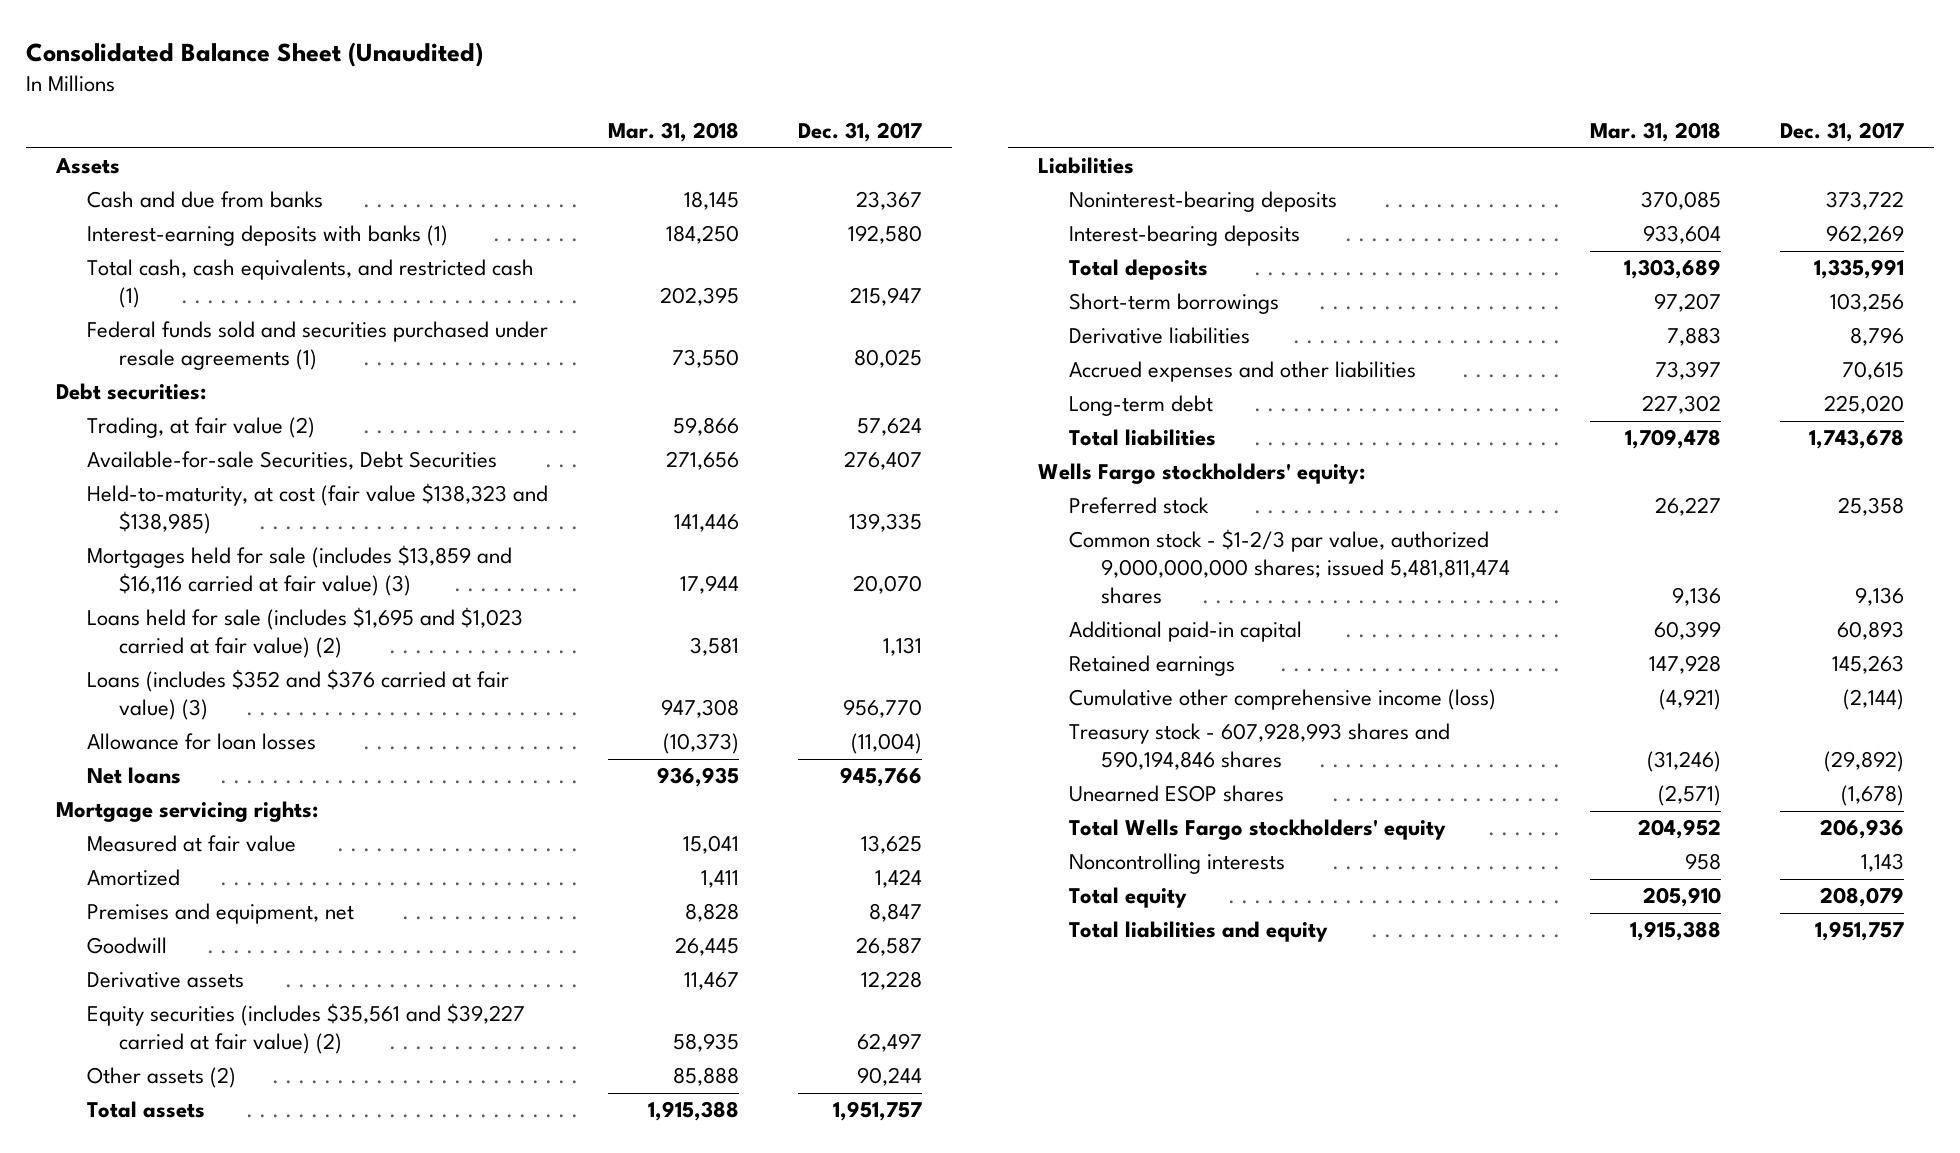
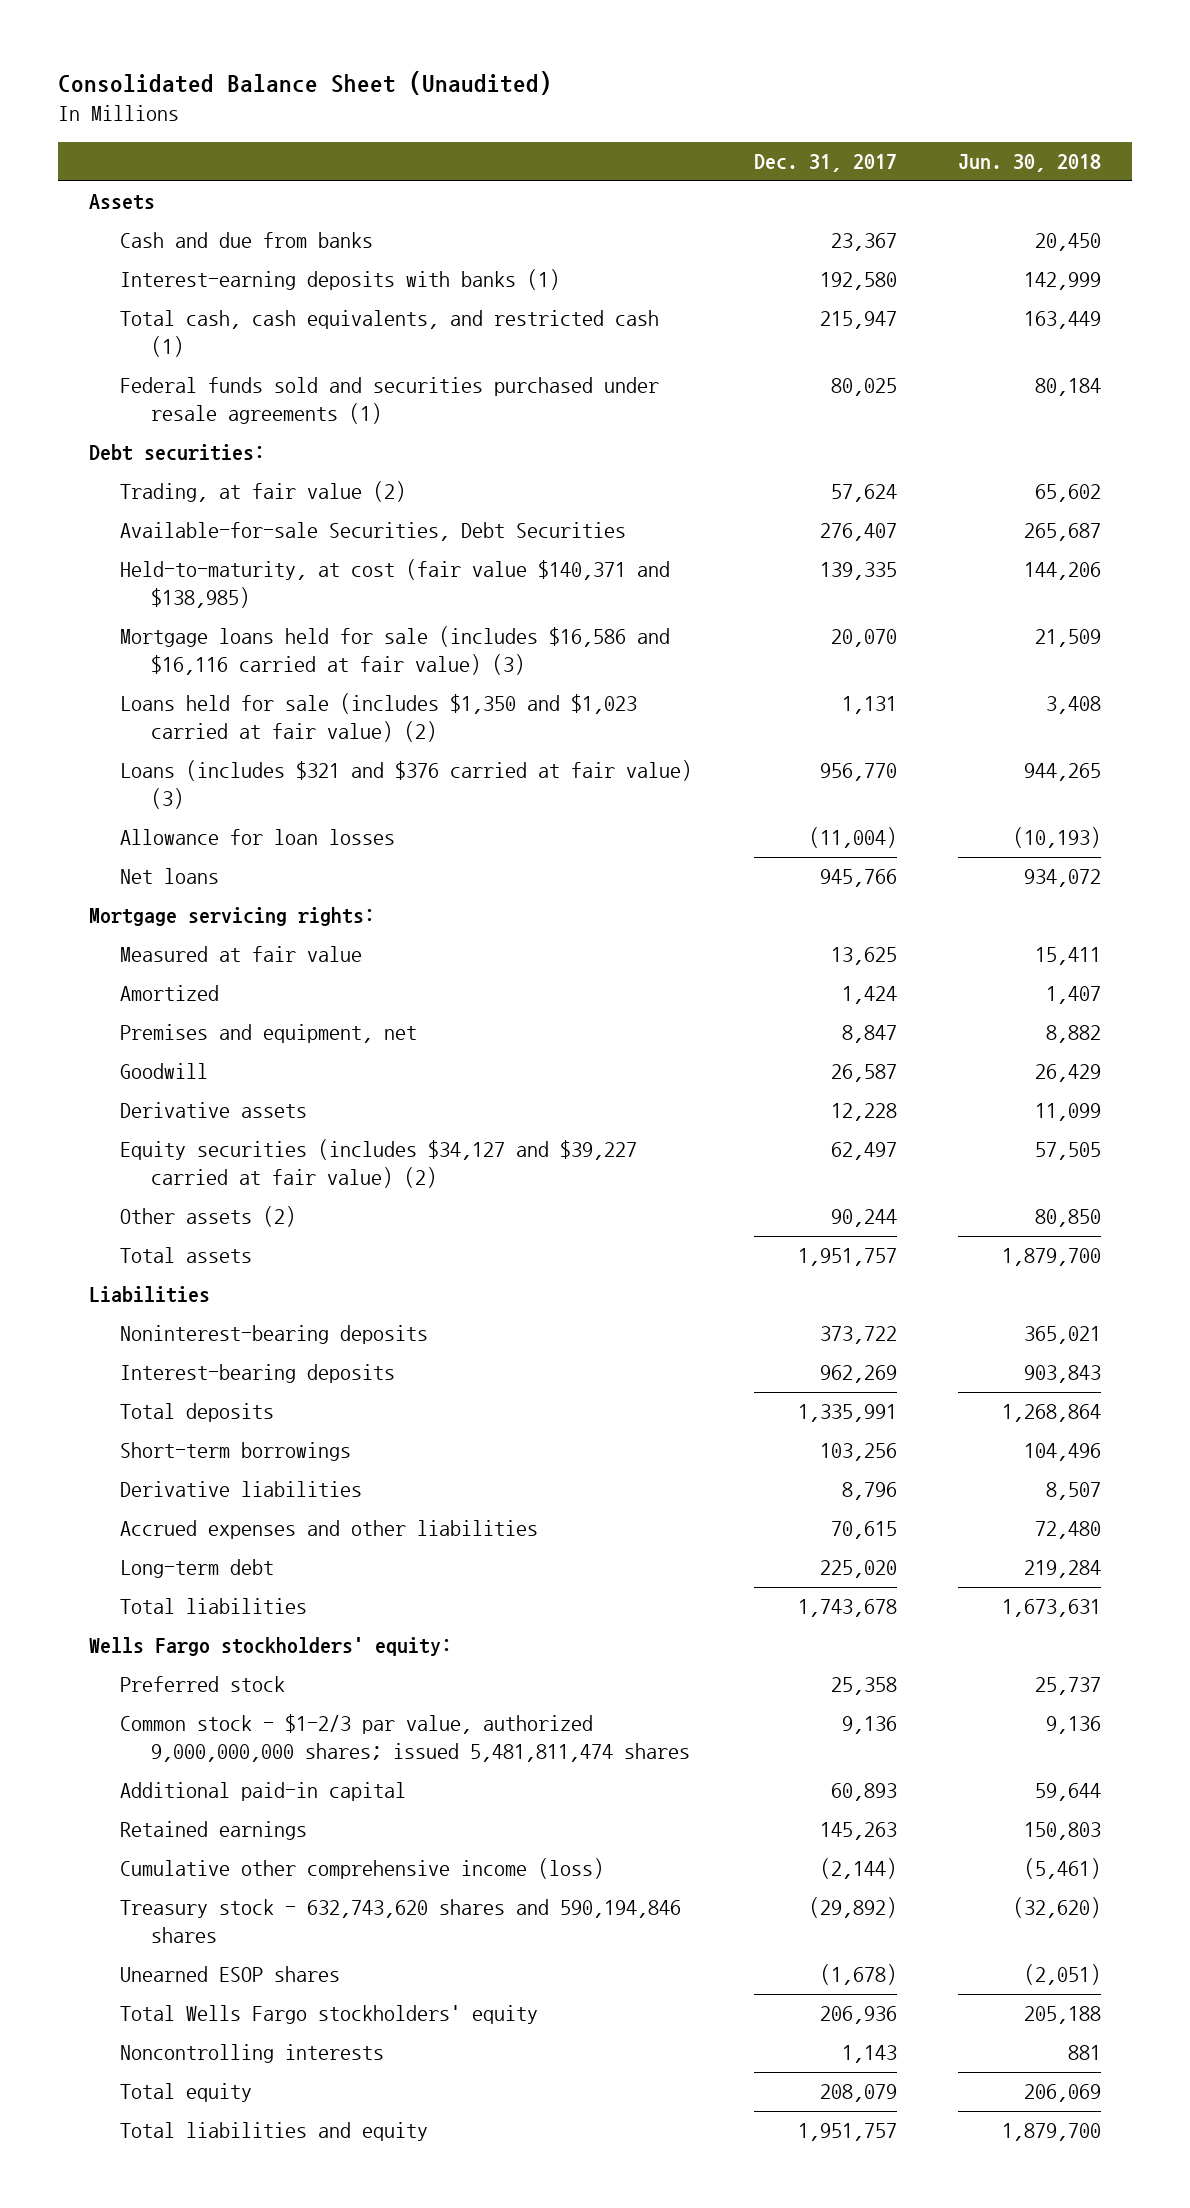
- | Mar. 31, 2018 | Dec. 31, 2017
+ | Dec. 31, 2017 | Jun. 30, 2018
- Held-to-maturity, at cost (fair value $138,323 and $138,985) | 141,446 | 139,335
- Mortgages held for sale (includes $13,859 and $16,116 carried at fair value) (3) | 17,944 | 20,070
- Loans held for sale (includes $1,695 and $1,023 carried at fair value) (2) | 3,581 | 1,131
- Loans (includes $352 and $376 carried at fair value) (3) | 947,308 | 956,770
+ Held-to-maturity, at cost (fair value $140,371 and $138,985) | 139,335 | 144,206
+ Mortgage loans held for sale (includes $16,586 and $16,116 carried at fair value) (3) | 20,070 | 21,509
+ Loans held for sale (includes $1,350 and $1,023 carried at fair value) (2) | 1,131 | 3,408
+ Loans (includes $321 and $376 carried at fair value) (3) | 956,770 | 944,265
- Equity securities (includes $35,561 and $39,227 carried at fair value) (2) | 58,935 | 62,497
+ Equity securities (includes $34,127 and $39,227 carried at fair value) (2) | 62,497 | 57,505
- Treasury stock - 607,928,993 shares and 590,194,846 shares | (31,246) | (29,892)
+ Treasury stock - 632,743,620 shares and 590,194,846 shares | (29,892) | (32,620)

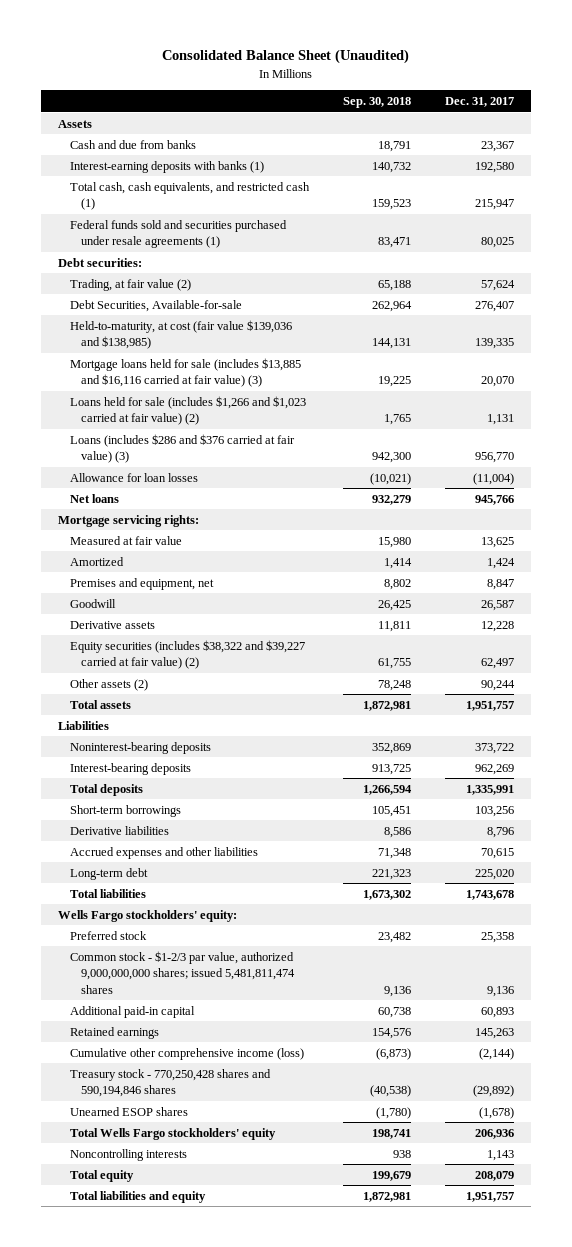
- | Dec. 31, 2017 | Jun. 30, 2018
+ | Sep. 30, 2018 | Dec. 31, 2017
- Available-for-sale Securities, Debt Securities | 276,407 | 265,687
- Held-to-maturity, at cost (fair value $140,371 and $138,985) | 139,335 | 144,206
- Mortgage loans held for sale (includes $16,586 and $16,116 carried at fair value) (3) | 20,070 | 21,509
- Loans held for sale (includes $1,350 and $1,023 carried at fair value) (2) | 1,131 | 3,408
- Loans (includes $321 and $376 carried at fair value) (3) | 956,770 | 944,265
+ Debt Securities, Available-for-sale | 262,964 | 276,407
+ Held-to-maturity, at cost (fair value $139,036 and $138,985) | 144,131 | 139,335
+ Mortgage loans held for sale (includes $13,885 and $16,116 carried at fair value) (3) | 19,225 | 20,070
+ Loans held for sale (includes $1,266 and $1,023 carried at fair value) (2) | 1,765 | 1,131
+ Loans (includes $286 and $376 carried at fair value) (3) | 942,300 | 956,770
- Equity securities (includes $34,127 and $39,227 carried at fair value) (2) | 62,497 | 57,505
+ Equity securities (includes $38,322 and $39,227 carried at fair value) (2) | 61,755 | 62,497
- Treasury stock - 632,743,620 shares and 590,194,846 shares | (29,892) | (32,620)
+ Treasury stock - 770,250,428 shares and 590,194,846 shares | (40,538) | (29,892)

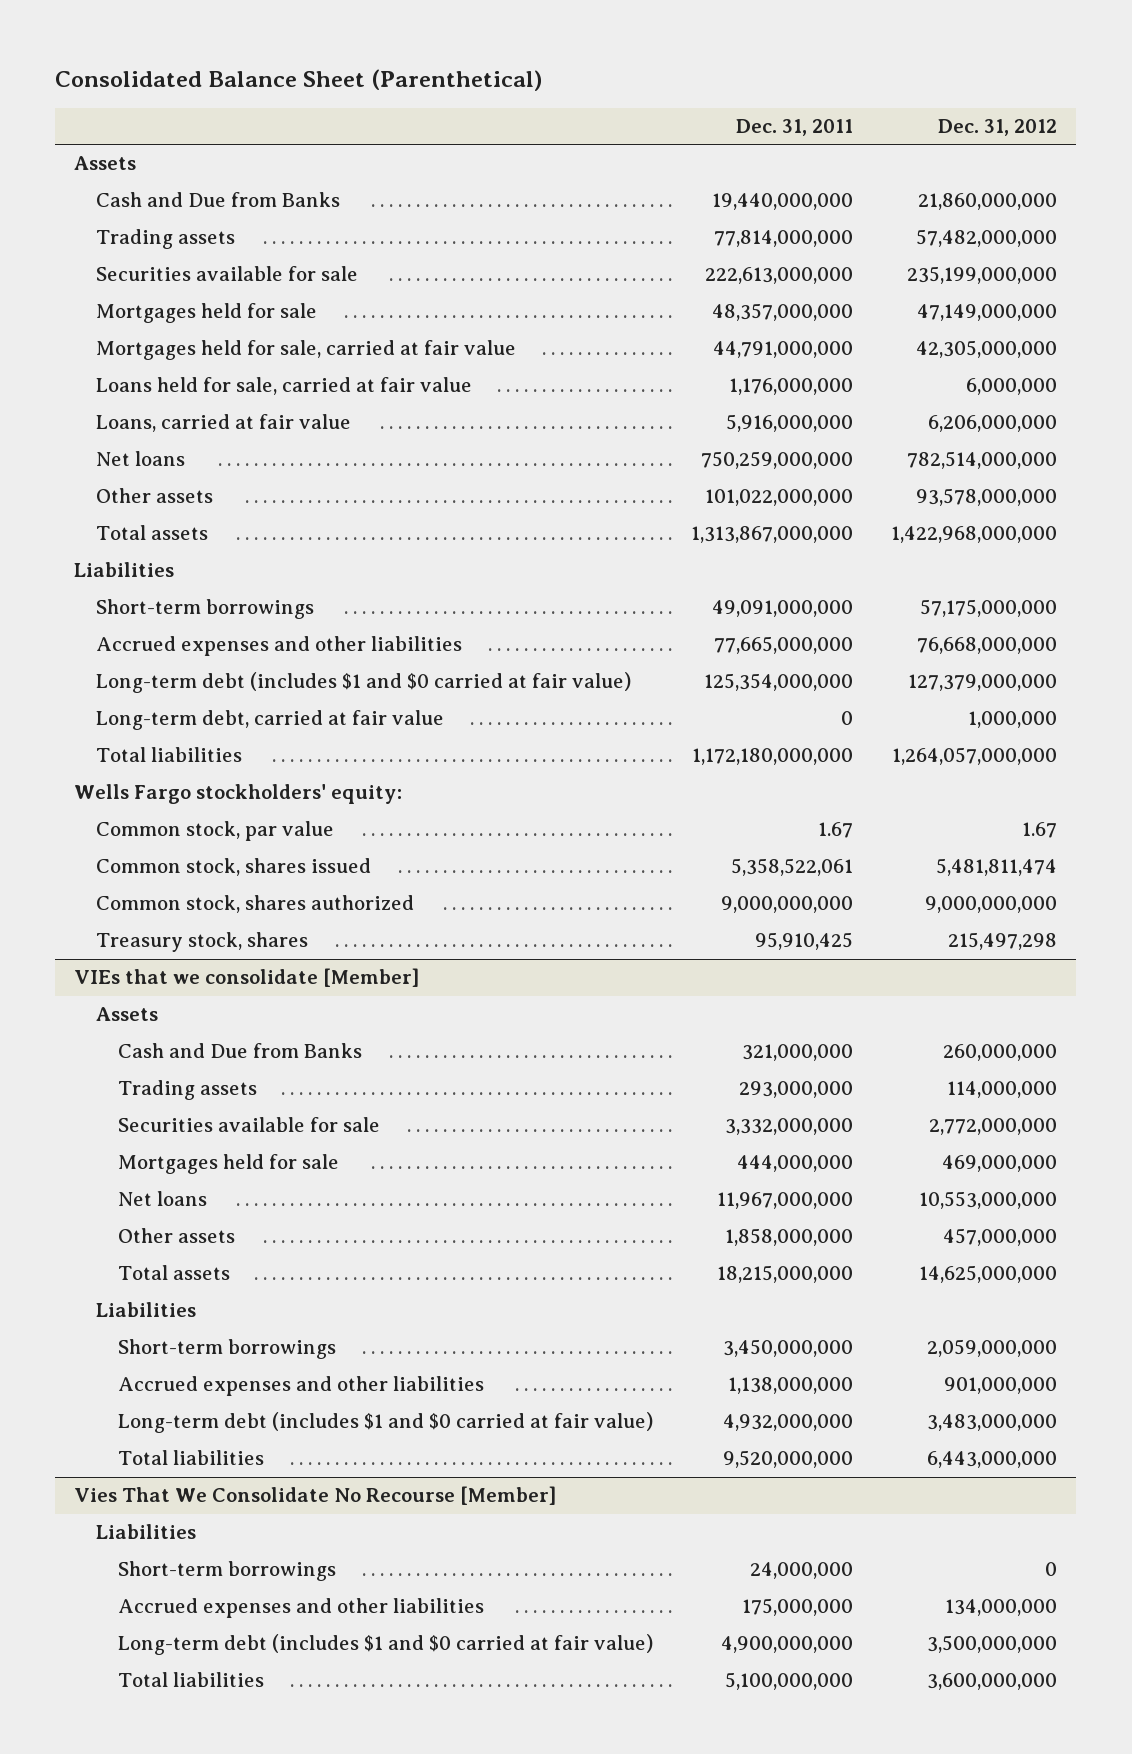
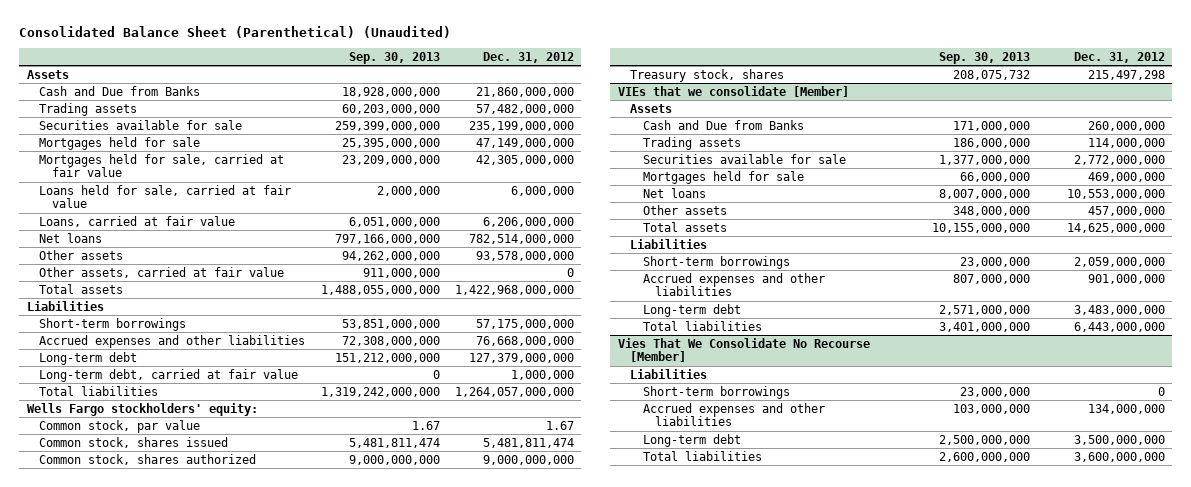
- Consolidated Balance Sheet (Parenthetical)
+ Consolidated Balance Sheet (Parenthetical) (Unaudited)
- | Dec. 31, 2011 | Dec. 31, 2012
+ | Sep. 30, 2013 | Dec. 31, 2012
+ Other assets, carried at fair value | 911,000,000 | 0
- Long-term debt (includes $1 and $0 carried at fair value) | 125,354,000,000 | 127,379,000,000
+ Long-term debt | 151,212,000,000 | 127,379,000,000
@ VIEs that we consolidate [Member]
- Long-term debt (includes $1 and $0 carried at fair value) | 4,932,000,000 | 3,483,000,000
+ Long-term debt | 2,571,000,000 | 3,483,000,000
@ Vies That We Consolidate No Recourse [Member]
- Long-term debt (includes $1 and $0 carried at fair value) | 4,900,000,000 | 3,500,000,000
+ Long-term debt | 2,500,000,000 | 3,500,000,000

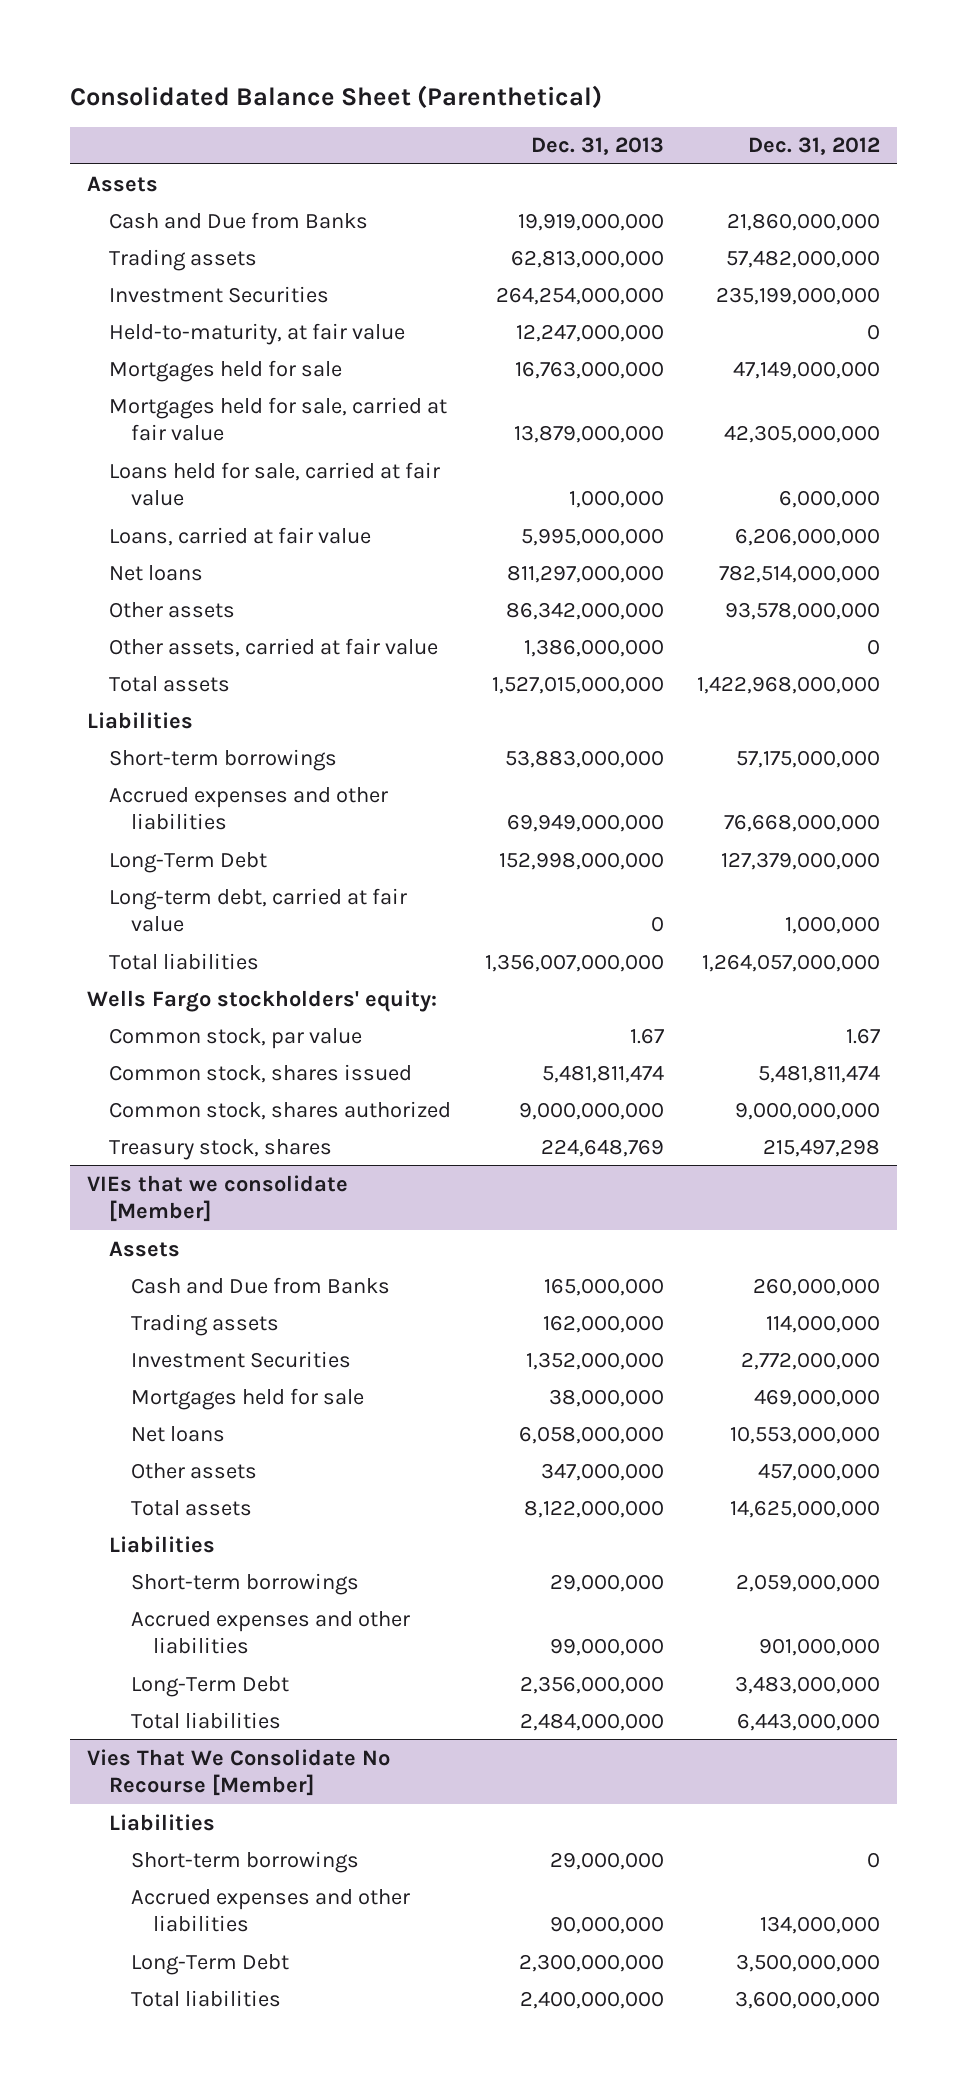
- Consolidated Balance Sheet (Parenthetical) (Unaudited)
+ Consolidated Balance Sheet (Parenthetical)
- | Sep. 30, 2013 | Dec. 31, 2012
+ | Dec. 31, 2013 | Dec. 31, 2012
- Securities available for sale | 259,399,000,000 | 235,199,000,000
+ Investment Securities | 264,254,000,000 | 235,199,000,000
+ Held-to-maturity, at fair value | 12,247,000,000 | 0
- Long-term debt | 151,212,000,000 | 127,379,000,000
+ Long-Term Debt | 152,998,000,000 | 127,379,000,000
@ VIEs that we consolidate [Member]
- Securities available for sale | 1,377,000,000 | 2,772,000,000
+ Investment Securities | 1,352,000,000 | 2,772,000,000
- Long-term debt | 2,571,000,000 | 3,483,000,000
+ Long-Term Debt | 2,356,000,000 | 3,483,000,000
@ Vies That We Consolidate No Recourse [Member]
- Long-term debt | 2,500,000,000 | 3,500,000,000
+ Long-Term Debt | 2,300,000,000 | 3,500,000,000

